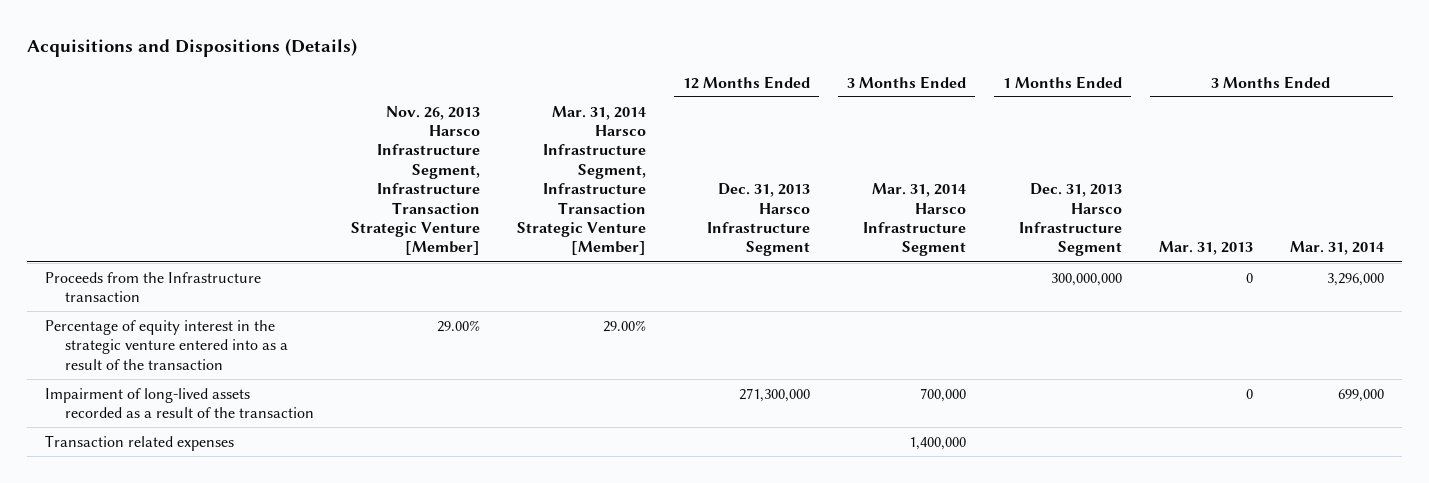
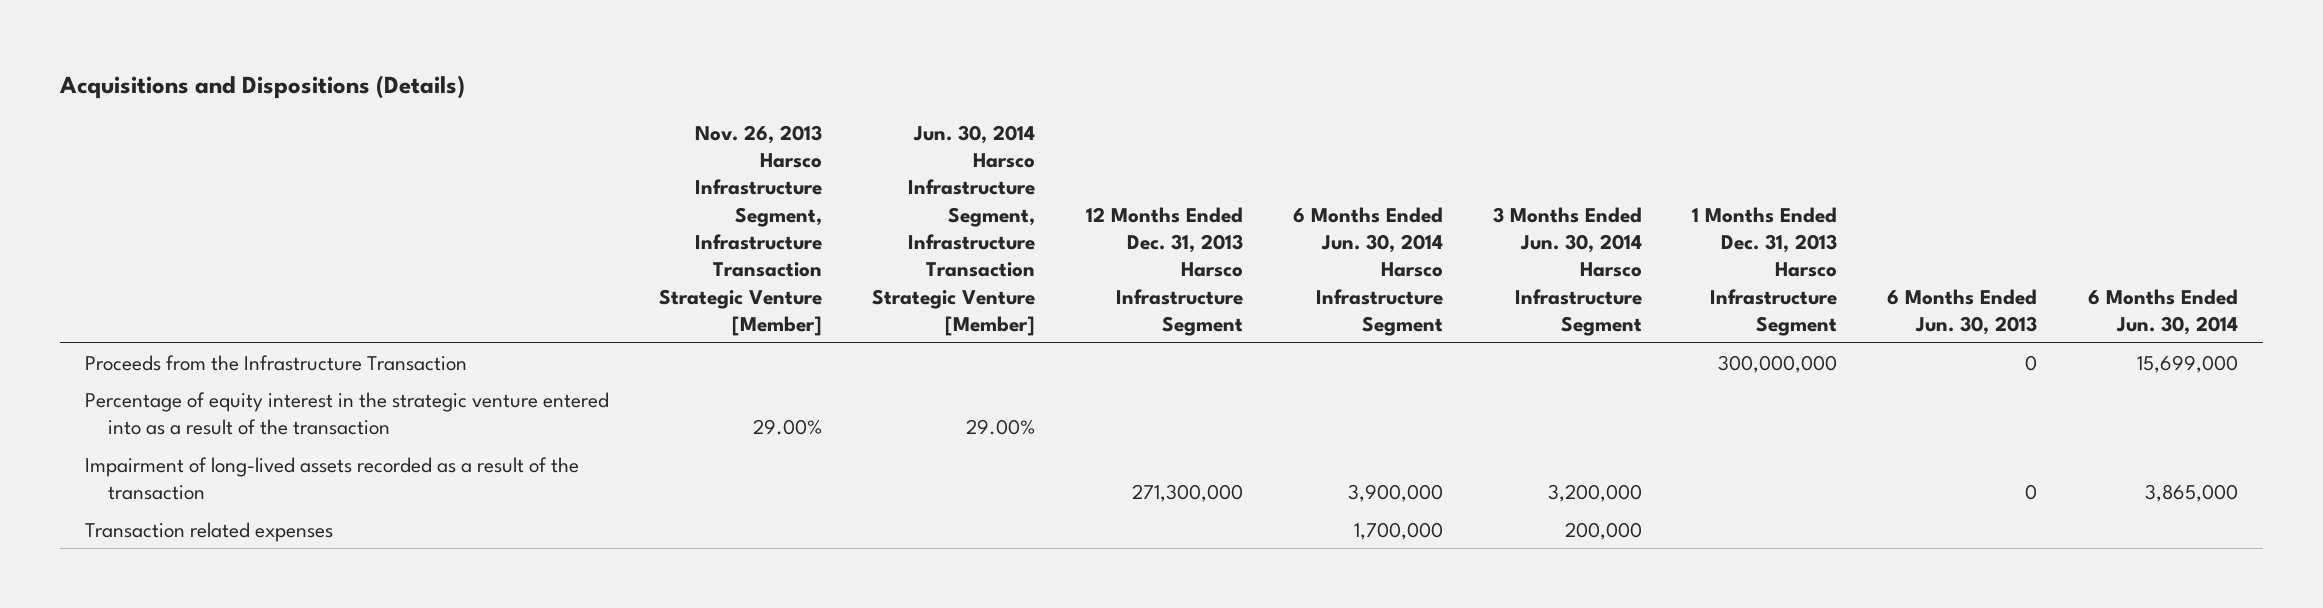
- | Nov. 26, 2013 Harsco Infrastructure Segment, Infrastructure Transaction Strategic Venture [Member] | Mar. 31, 2014 Harsco Infrastructure Segment, Infrastructure Transaction Strategic Venture [Member] | 12 Months Ended Dec. 31, 2013 Harsco Infrastructure Segment | 3 Months Ended Mar. 31, 2014 Harsco Infrastructure Segment | 1 Months Ended Dec. 31, 2013 Harsco Infrastructure Segment | 3 Months Ended Mar. 31, 2013 | 3 Months Ended Mar. 31, 2014
+ | Nov. 26, 2013 Harsco Infrastructure Segment, Infrastructure Transaction Strategic Venture [Member] | Jun. 30, 2014 Harsco Infrastructure Segment, Infrastructure Transaction Strategic Venture [Member] | 12 Months Ended Dec. 31, 2013 Harsco Infrastructure Segment | 6 Months Ended Jun. 30, 2014 Harsco Infrastructure Segment | 3 Months Ended Jun. 30, 2014 Harsco Infrastructure Segment | 1 Months Ended Dec. 31, 2013 Harsco Infrastructure Segment | 6 Months Ended Jun. 30, 2013 | 6 Months Ended Jun. 30, 2014
- Proceeds from the Infrastructure transaction | | | | | 300,000,000 | 0 | 3,296,000
+ Proceeds from the Infrastructure Transaction | | | | | | 300,000,000 | 0 | 15,699,000

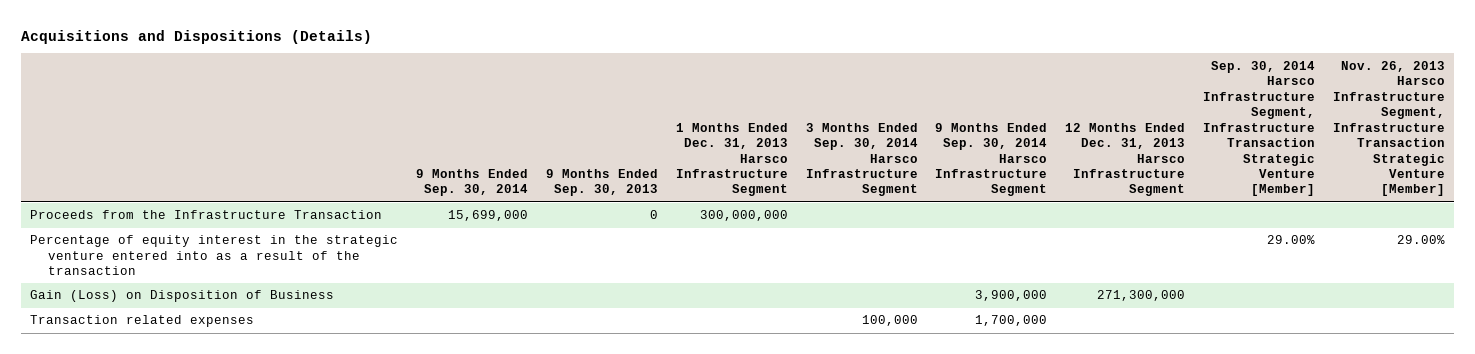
- | Nov. 26, 2013 Harsco Infrastructure Segment, Infrastructure Transaction Strategic Venture [Member] | Jun. 30, 2014 Harsco Infrastructure Segment, Infrastructure Transaction Strategic Venture [Member] | 12 Months Ended Dec. 31, 2013 Harsco Infrastructure Segment | 6 Months Ended Jun. 30, 2014 Harsco Infrastructure Segment | 3 Months Ended Jun. 30, 2014 Harsco Infrastructure Segment | 1 Months Ended Dec. 31, 2013 Harsco Infrastructure Segment | 6 Months Ended Jun. 30, 2013 | 6 Months Ended Jun. 30, 2014
+ | 9 Months Ended Sep. 30, 2014 | 9 Months Ended Sep. 30, 2013 | 1 Months Ended Dec. 31, 2013 Harsco Infrastructure Segment | 3 Months Ended Sep. 30, 2014 Harsco Infrastructure Segment | 9 Months Ended Sep. 30, 2014 Harsco Infrastructure Segment | 12 Months Ended Dec. 31, 2013 Harsco Infrastructure Segment | Sep. 30, 2014 Harsco Infrastructure Segment, Infrastructure Transaction Strategic Venture [Member] | Nov. 26, 2013 Harsco Infrastructure Segment, Infrastructure Transaction Strategic Venture [Member]
- Impairment of long-lived assets recorded as a result of the transaction | | | 271,300,000 | 3,900,000 | 3,200,000 | | 0 | 3,865,000
+ Gain (Loss) on Disposition of Business | | | | | 3,900,000 | 271,300,000 | |

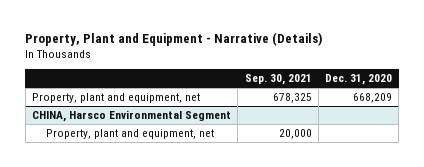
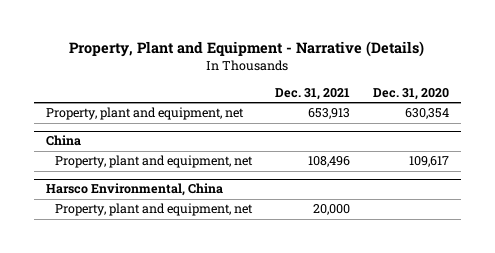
- | Sep. 30, 2021 | Dec. 31, 2020
+ | Dec. 31, 2021 | Dec. 31, 2020
- Property, plant and equipment, net | 678,325 | 668,209
- CHINA, Harsco Environmental Segment
+ Property, plant and equipment, net | 653,913 | 630,354
+ China
+ Property, plant and equipment, net | 108,496 | 109,617
+ Harsco Environmental, China

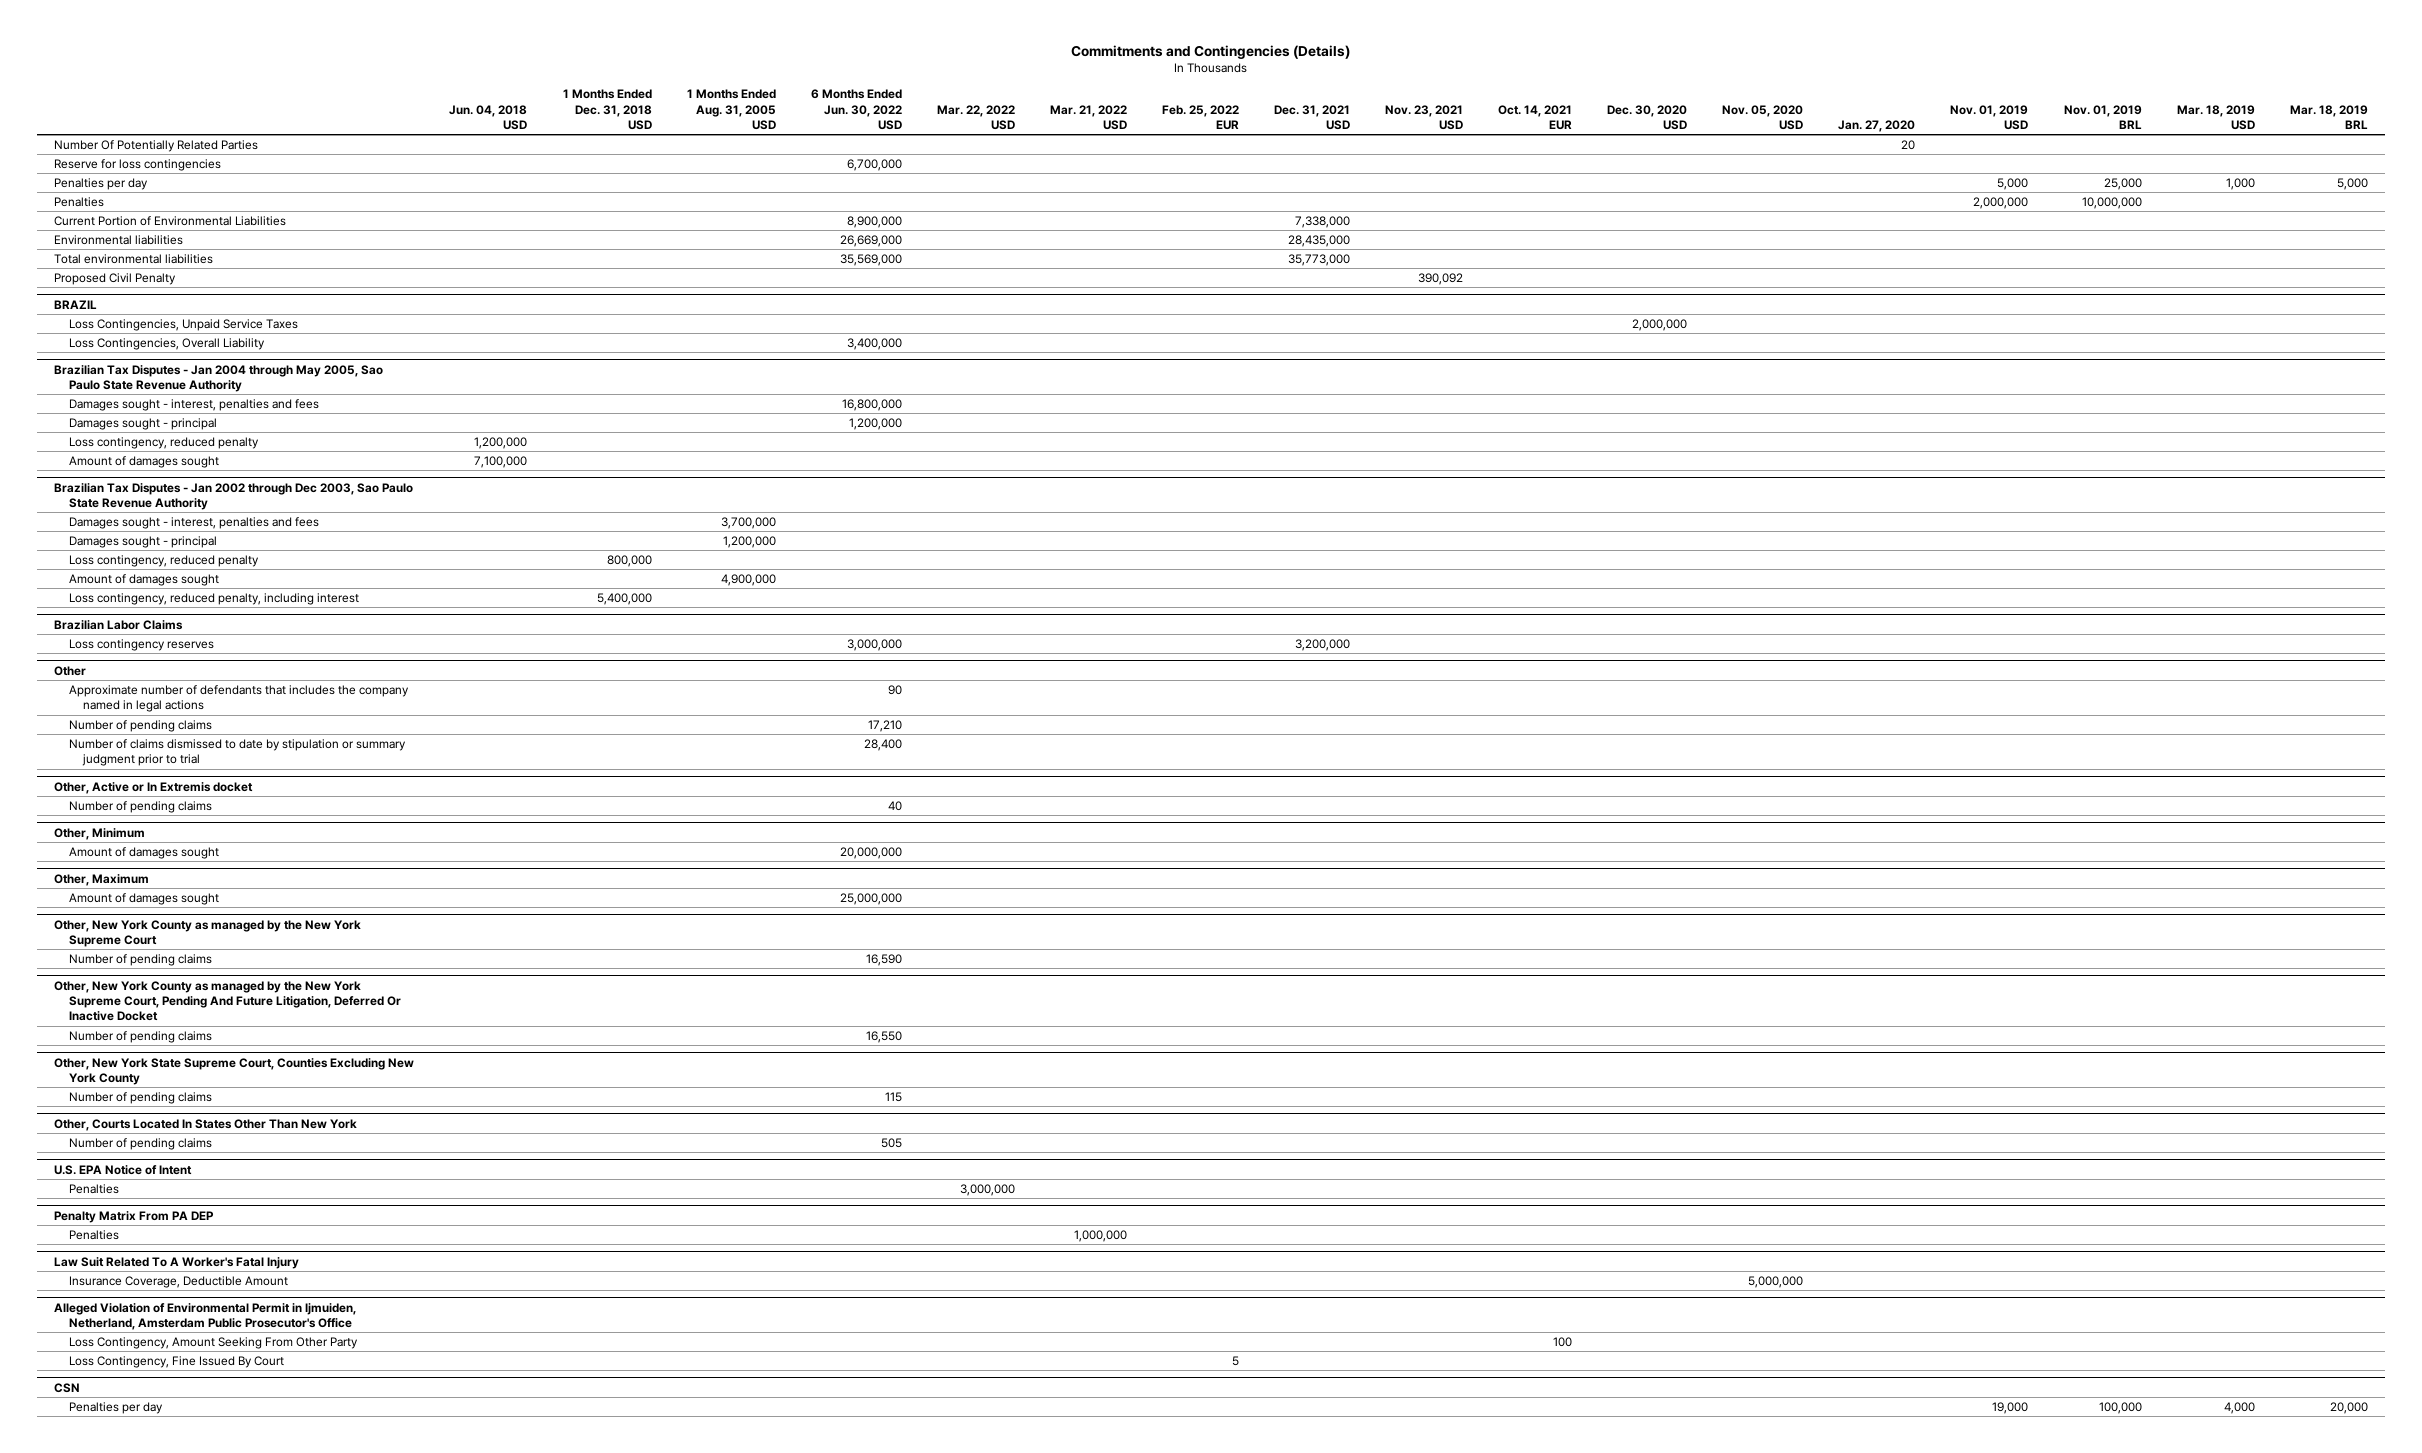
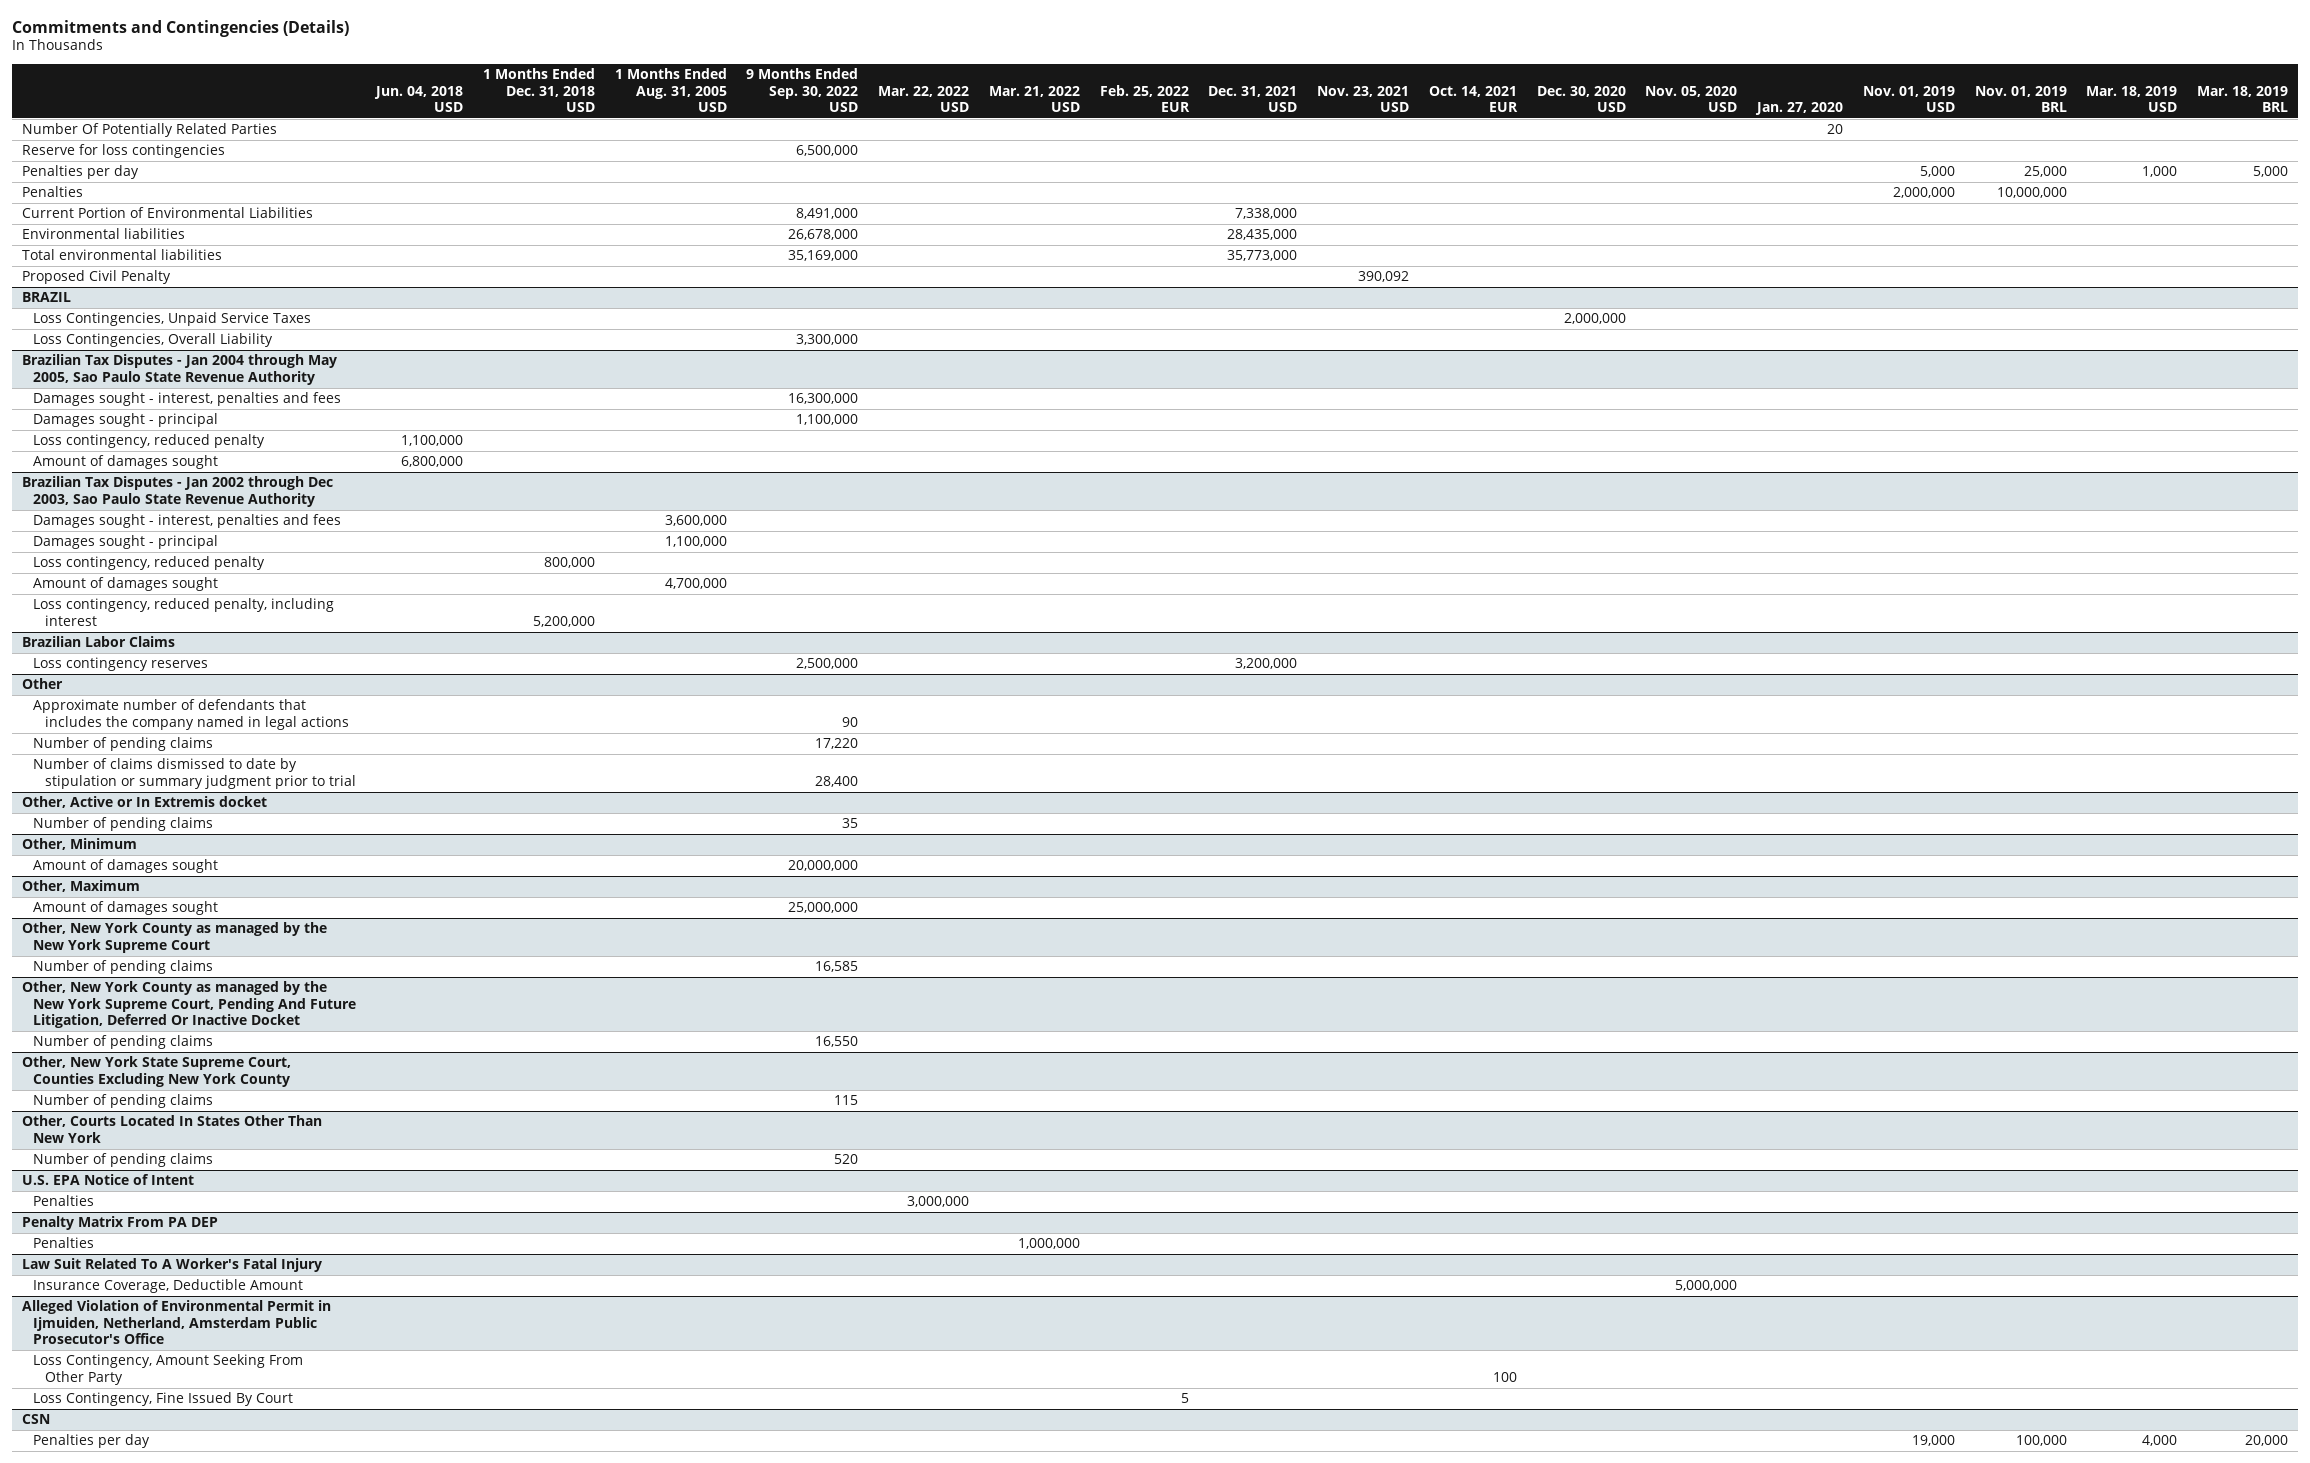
- | Jun. 04, 2018 USD | 1 Months Ended Dec. 31, 2018 USD | 1 Months Ended Aug. 31, 2005 USD | 6 Months Ended Jun. 30, 2022 USD | Mar. 22, 2022 USD | Mar. 21, 2022 USD | Feb. 25, 2022 EUR | Dec. 31, 2021 USD | Nov. 23, 2021 USD | Oct. 14, 2021 EUR | Dec. 30, 2020 USD | Nov. 05, 2020 USD | Jan. 27, 2020 | Nov. 01, 2019 USD | Nov. 01, 2019 BRL | Mar. 18, 2019 USD | Mar. 18, 2019 BRL
+ | Jun. 04, 2018 USD | 1 Months Ended Dec. 31, 2018 USD | 1 Months Ended Aug. 31, 2005 USD | 9 Months Ended Sep. 30, 2022 USD | Mar. 22, 2022 USD | Mar. 21, 2022 USD | Feb. 25, 2022 EUR | Dec. 31, 2021 USD | Nov. 23, 2021 USD | Oct. 14, 2021 EUR | Dec. 30, 2020 USD | Nov. 05, 2020 USD | Jan. 27, 2020 | Nov. 01, 2019 USD | Nov. 01, 2019 BRL | Mar. 18, 2019 USD | Mar. 18, 2019 BRL
@ Brazilian Tax Disputes - Jan 2004 through May 2005, Sao Paulo State Revenue Authority
- Loss contingency, reduced penalty | 1,200,000 | | | | | | | | | | | | | | | |
- Amount of damages sought | 7,100,000 | | | | | | | | | | | | | | | |
+ Loss contingency, reduced penalty | 1,100,000 | | | | | | | | | | | | | | | |
+ Amount of damages sought | 6,800,000 | | | | | | | | | | | | | | | |
@ Brazilian Tax Disputes - Jan 2002 through Dec 2003, Sao Paulo State Revenue Authority
- Damages sought - interest, penalties and fees | | | 3,700,000 | | | | | | | | | | | | | |
- Damages sought - principal | | | 1,200,000 | | | | | | | | | | | | | |
+ Damages sought - interest, penalties and fees | | | 3,600,000 | | | | | | | | | | | | | |
+ Damages sought - principal | | | 1,100,000 | | | | | | | | | | | | | |
- Amount of damages sought | | | 4,900,000 | | | | | | | | | | | | | |
- Loss contingency, reduced penalty, including interest | | 5,400,000 | | | | | | | | | | | | | | |
+ Amount of damages sought | | | 4,700,000 | | | | | | | | | | | | | |
+ Loss contingency, reduced penalty, including interest | | 5,200,000 | | | | | | | | | | | | | | |

